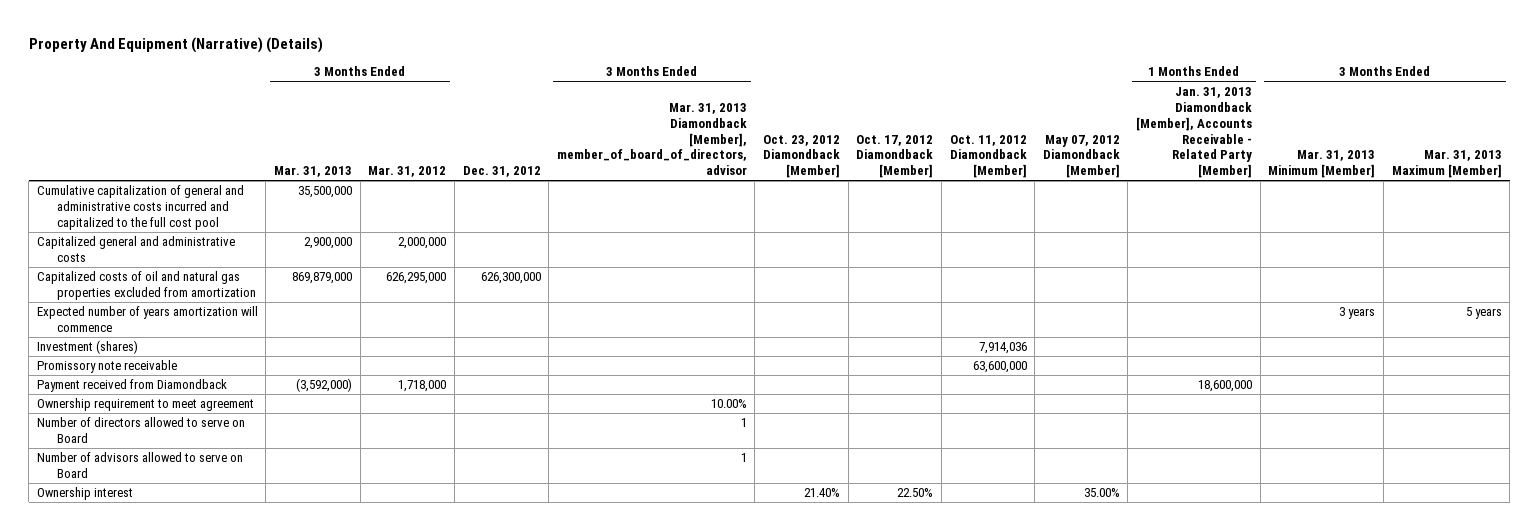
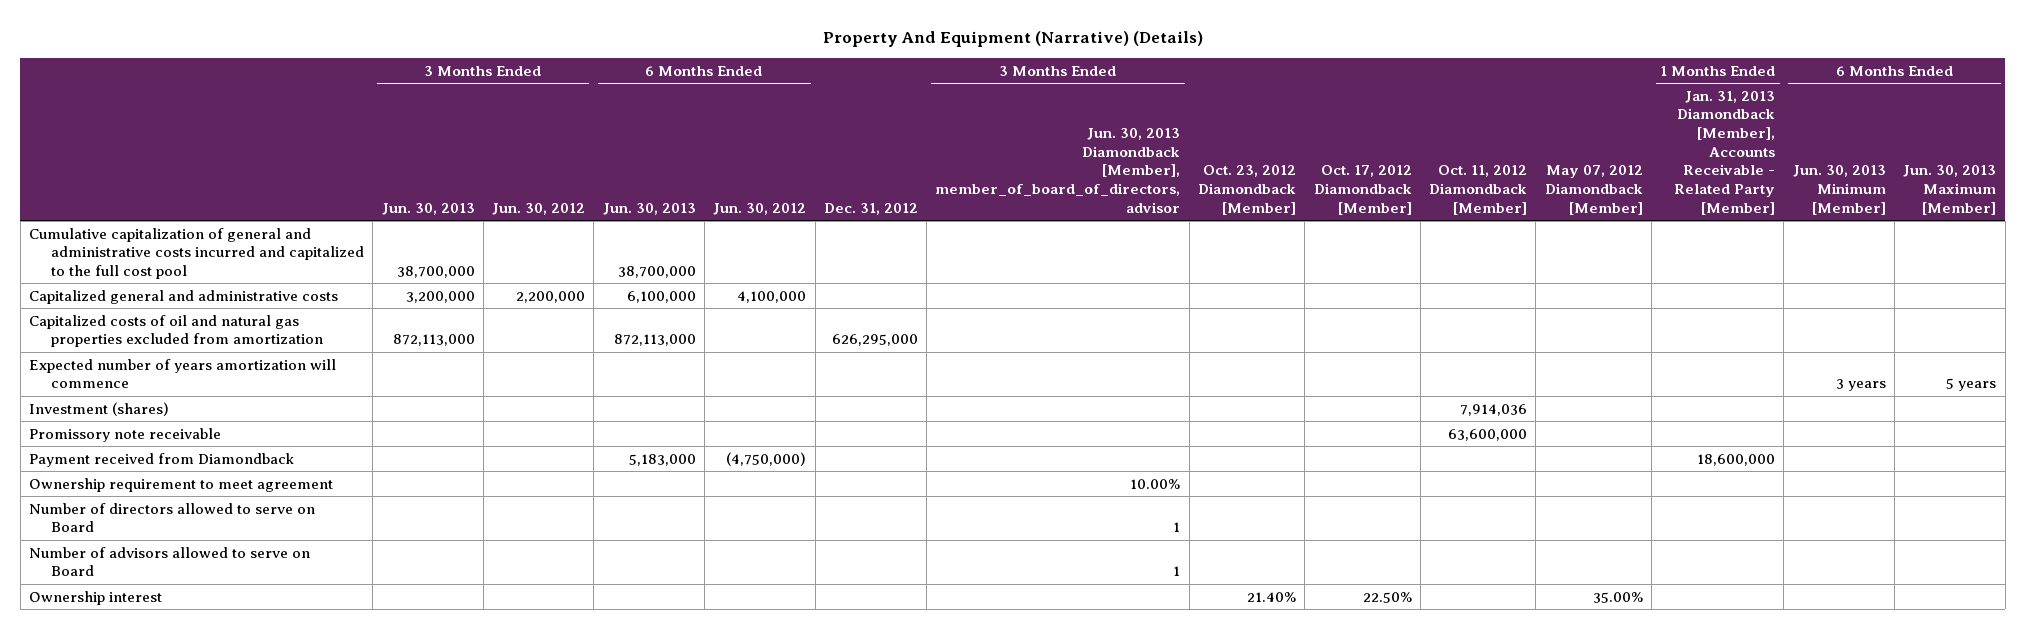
- | 3 Months Ended Mar. 31, 2013 | 3 Months Ended Mar. 31, 2012 | Dec. 31, 2012 | 3 Months Ended Mar. 31, 2013 Diamondback [Member], member_of_board_of_directors, advisor | Oct. 23, 2012 Diamondback [Member] | Oct. 17, 2012 Diamondback [Member] | Oct. 11, 2012 Diamondback [Member] | May 07, 2012 Diamondback [Member] | 1 Months Ended Jan. 31, 2013 Diamondback [Member], Accounts Receivable - Related Party [Member] | 3 Months Ended Mar. 31, 2013 Minimum [Member] | 3 Months Ended Mar. 31, 2013 Maximum [Member]
+ | 3 Months Ended Jun. 30, 2013 | 3 Months Ended Jun. 30, 2012 | 6 Months Ended Jun. 30, 2013 | 6 Months Ended Jun. 30, 2012 | Dec. 31, 2012 | 3 Months Ended Jun. 30, 2013 Diamondback [Member], member_of_board_of_directors, advisor | Oct. 23, 2012 Diamondback [Member] | Oct. 17, 2012 Diamondback [Member] | Oct. 11, 2012 Diamondback [Member] | May 07, 2012 Diamondback [Member] | 1 Months Ended Jan. 31, 2013 Diamondback [Member], Accounts Receivable - Related Party [Member] | 6 Months Ended Jun. 30, 2013 Minimum [Member] | 6 Months Ended Jun. 30, 2013 Maximum [Member]
- Capitalized costs of oil and natural gas properties excluded from amortization | 869,879,000 | 626,295,000 | 626,300,000 | | | | | | | |
+ Capitalized costs of oil and natural gas properties excluded from amortization | 872,113,000 | | 872,113,000 | | 626,295,000 | | | | | | | |

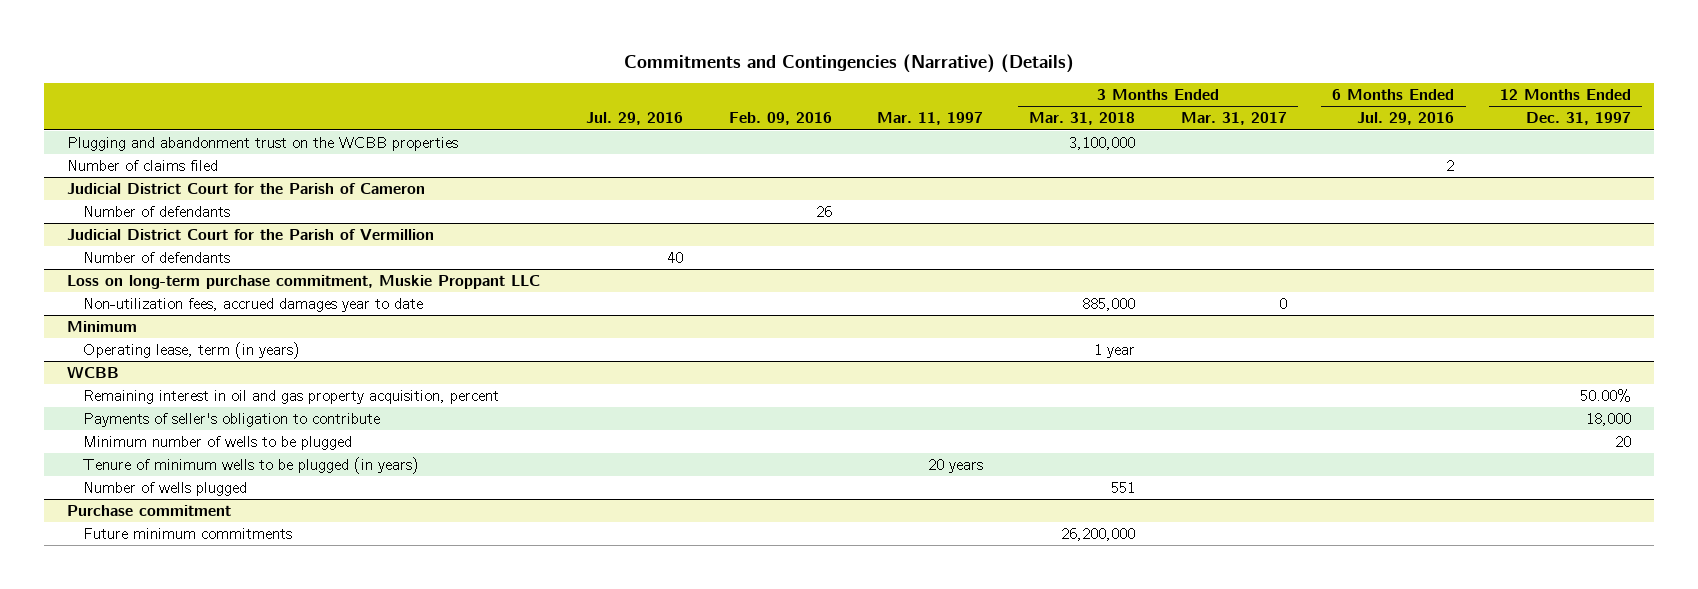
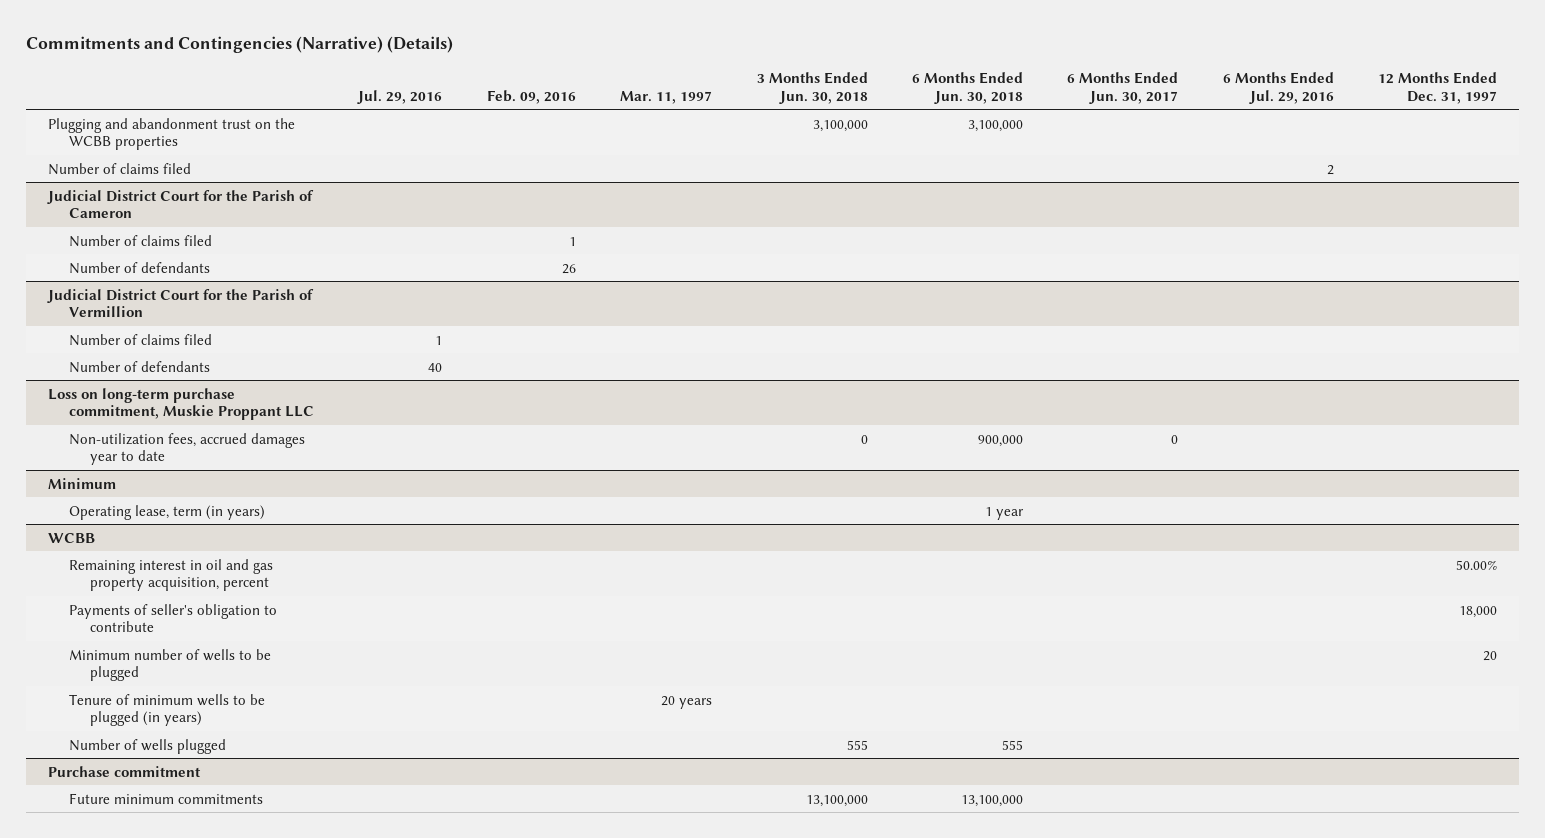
- | Jul. 29, 2016 | Feb. 09, 2016 | Mar. 11, 1997 | 3 Months Ended Mar. 31, 2018 | 3 Months Ended Mar. 31, 2017 | 6 Months Ended Jul. 29, 2016 | 12 Months Ended Dec. 31, 1997
+ | Jul. 29, 2016 | Feb. 09, 2016 | Mar. 11, 1997 | 3 Months Ended Jun. 30, 2018 | 6 Months Ended Jun. 30, 2018 | 6 Months Ended Jun. 30, 2017 | 6 Months Ended Jul. 29, 2016 | 12 Months Ended Dec. 31, 1997
@ Judicial District Court for the Parish of Cameron
+ Number of claims filed | | 1 | | | | | |
@ Judicial District Court for the Parish of Vermillion
+ Number of claims filed | 1 | | | | | | |

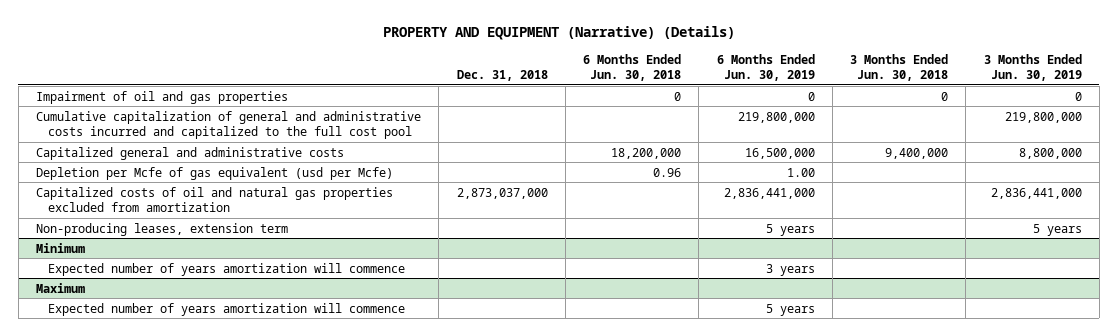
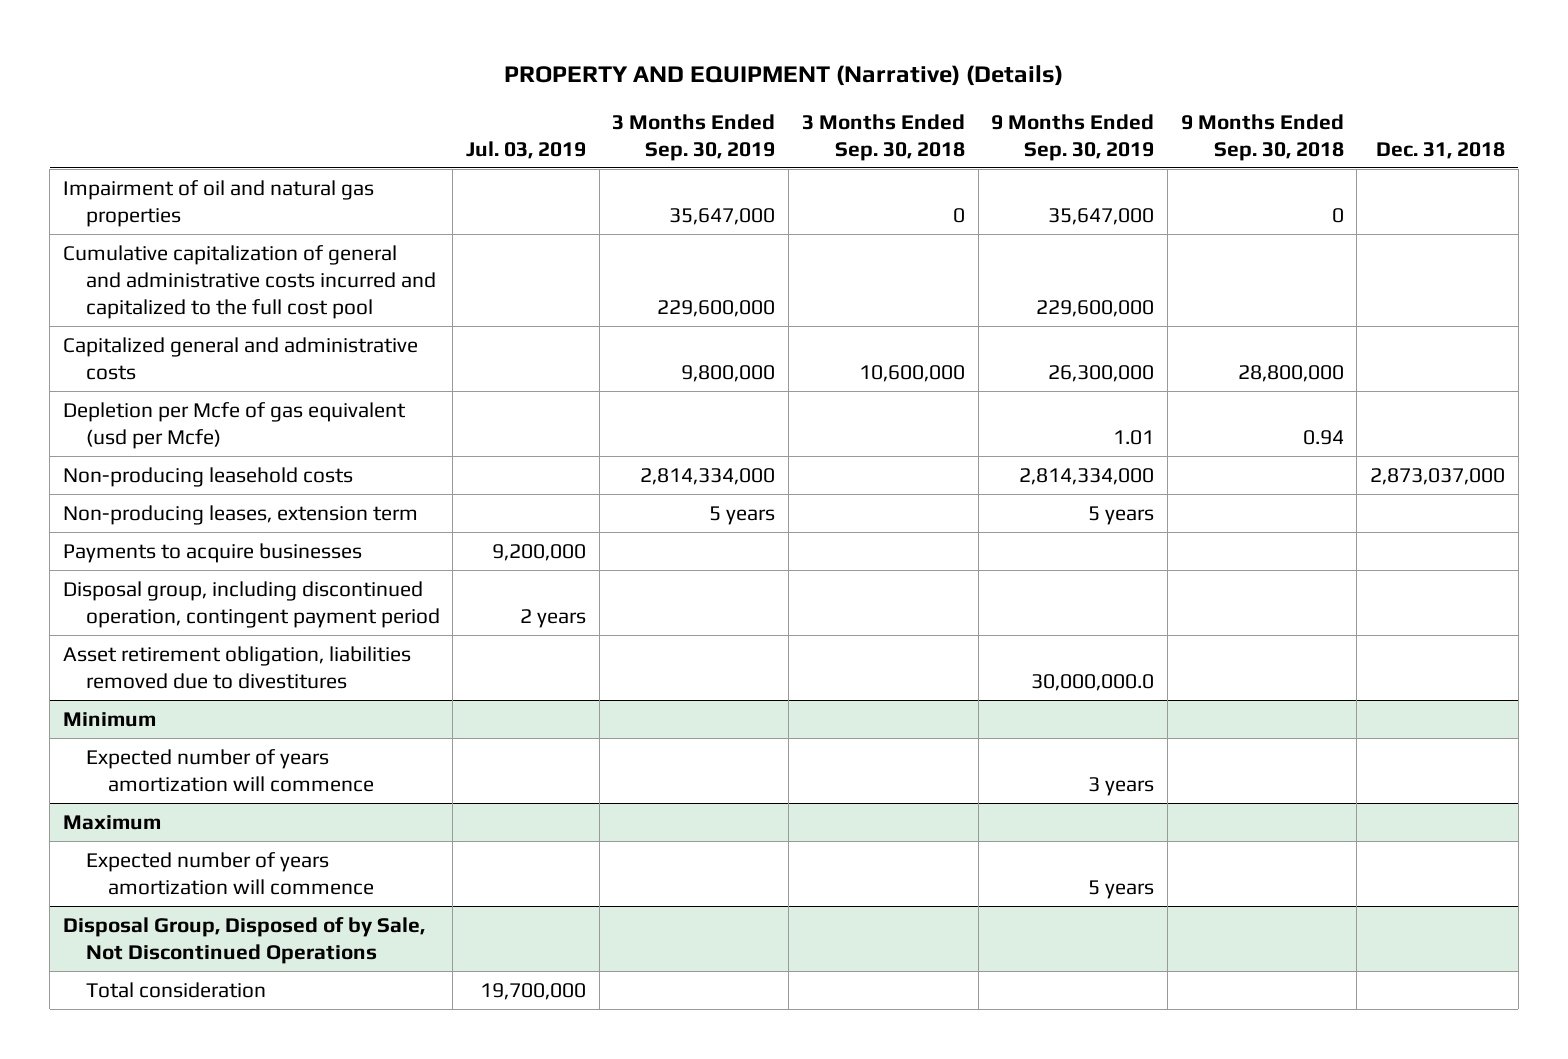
- | Dec. 31, 2018 | 6 Months Ended Jun. 30, 2018 | 6 Months Ended Jun. 30, 2019 | 3 Months Ended Jun. 30, 2018 | 3 Months Ended Jun. 30, 2019
+ | Jul. 03, 2019 | 3 Months Ended Sep. 30, 2019 | 3 Months Ended Sep. 30, 2018 | 9 Months Ended Sep. 30, 2019 | 9 Months Ended Sep. 30, 2018 | Dec. 31, 2018
- Impairment of oil and gas properties | | 0 | 0 | 0 | 0
+ Impairment of oil and natural gas properties | | 35,647,000 | 0 | 35,647,000 | 0 |
- Capitalized costs of oil and natural gas properties excluded from amortization | 2,873,037,000 | | 2,836,441,000 | | 2,836,441,000
+ Non-producing leasehold costs | | 2,814,334,000 | | 2,814,334,000 | | 2,873,037,000
+ Payments to acquire businesses | 9,200,000 | | | | |
+ Disposal group, including discontinued operation, contingent payment period | 2 years | | | | |
+ Asset retirement obligation, liabilities removed due to divestitures | | | | 30,000,000.0 | |
+ Disposal Group, Disposed of by Sale, Not Discontinued Operations
+ Total consideration | 19,700,000 | | | | |

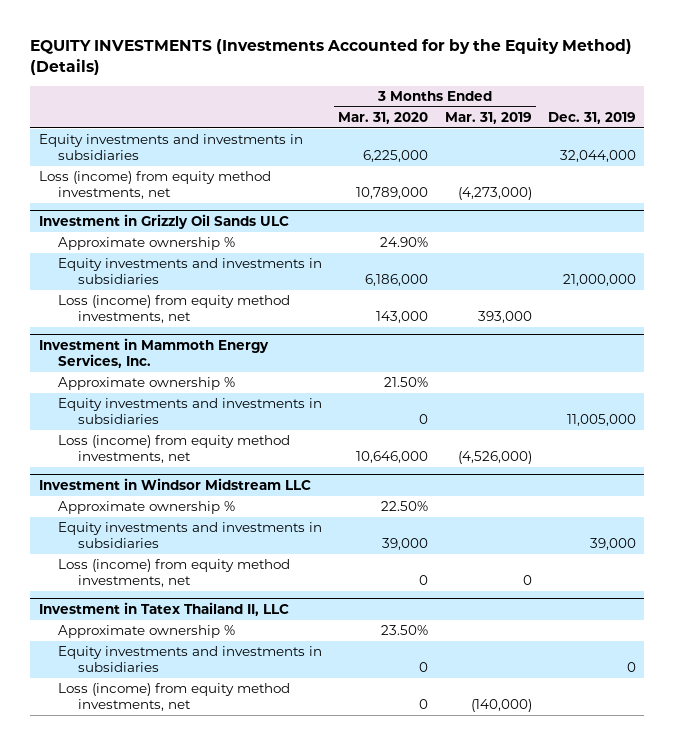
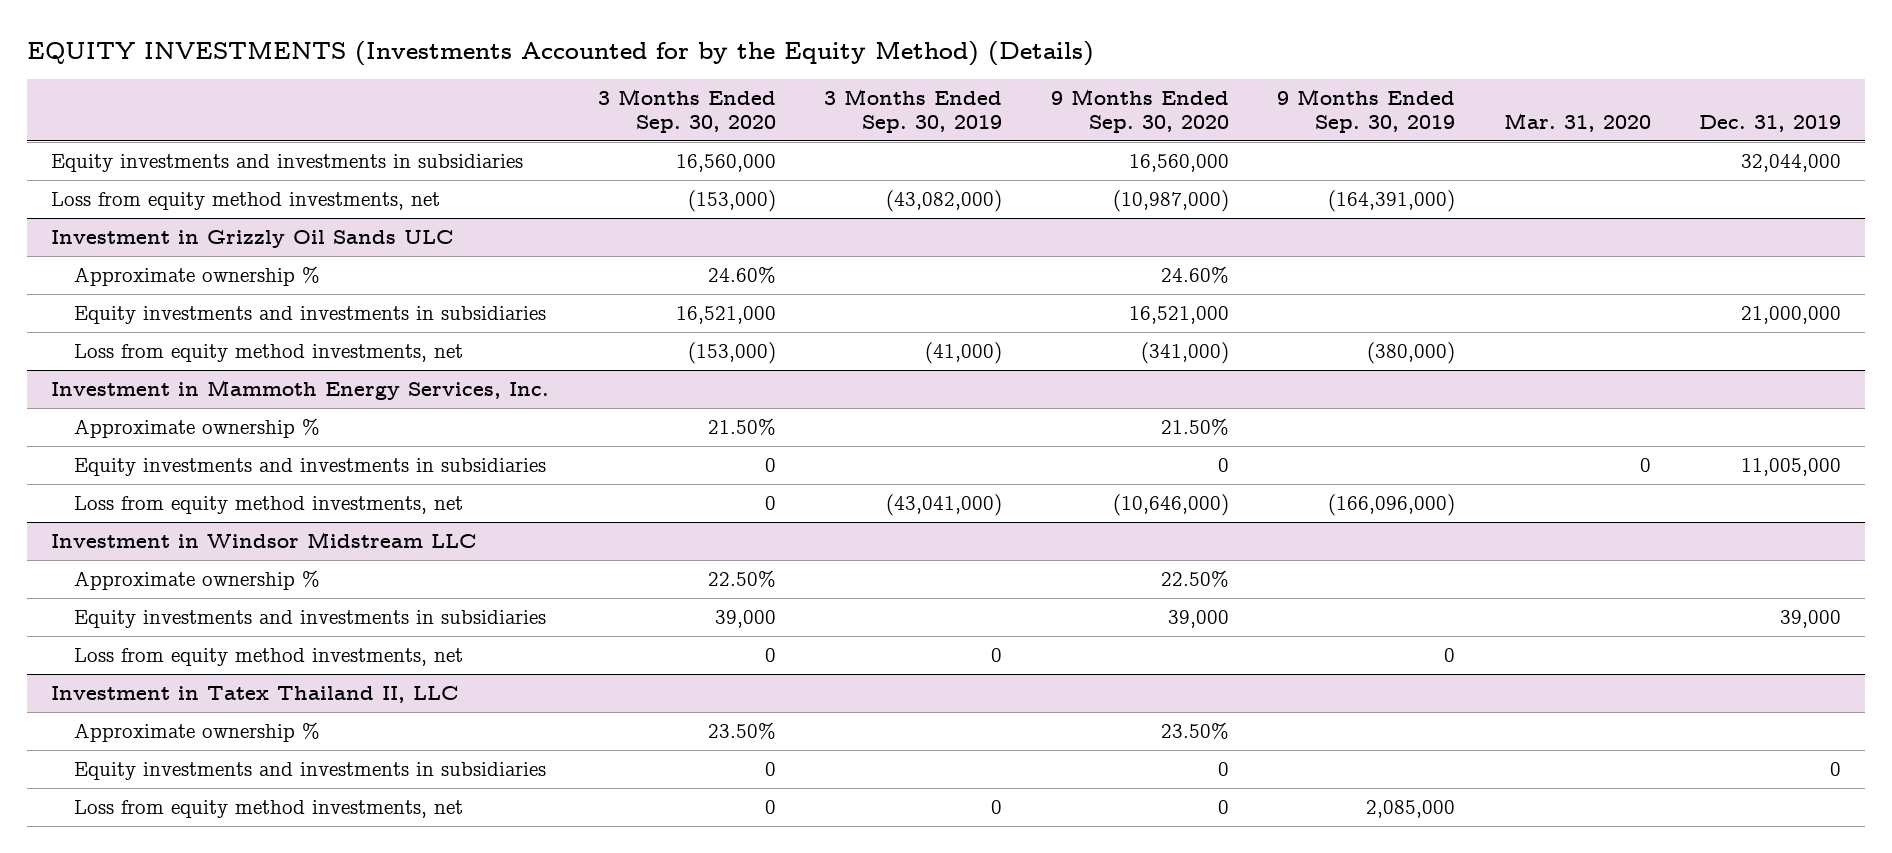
- | 3 Months Ended Mar. 31, 2020 | 3 Months Ended Mar. 31, 2019 | Dec. 31, 2019
+ | 3 Months Ended Sep. 30, 2020 | 3 Months Ended Sep. 30, 2019 | 9 Months Ended Sep. 30, 2020 | 9 Months Ended Sep. 30, 2019 | Mar. 31, 2020 | Dec. 31, 2019
- Loss (income) from equity method investments, net | 10,789,000 | (4,273,000) |
+ Loss from equity method investments, net | (153,000) | (43,082,000) | (10,987,000) | (164,391,000) | |
@ Investment in Grizzly Oil Sands ULC
- Loss (income) from equity method investments, net | 143,000 | 393,000 |
+ Loss from equity method investments, net | (153,000) | (41,000) | (341,000) | (380,000) | |
@ Investment in Mammoth Energy Services, Inc.
- Loss (income) from equity method investments, net | 10,646,000 | (4,526,000) |
+ Loss from equity method investments, net | 0 | (43,041,000) | (10,646,000) | (166,096,000) | |
@ Investment in Windsor Midstream LLC
- Loss (income) from equity method investments, net | 0 | 0 |
+ Loss from equity method investments, net | 0 | 0 | | 0 | |
@ Investment in Tatex Thailand II, LLC
- Loss (income) from equity method investments, net | 0 | (140,000) |
+ Loss from equity method investments, net | 0 | 0 | 0 | 2,085,000 | |

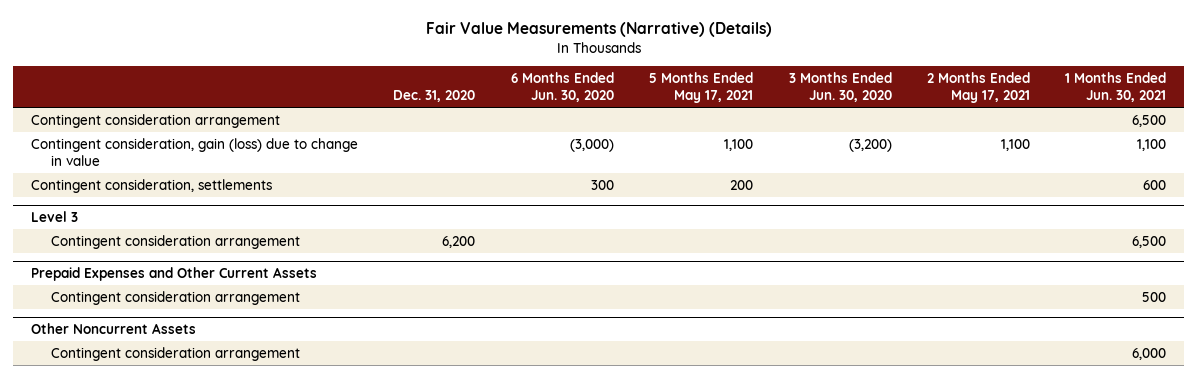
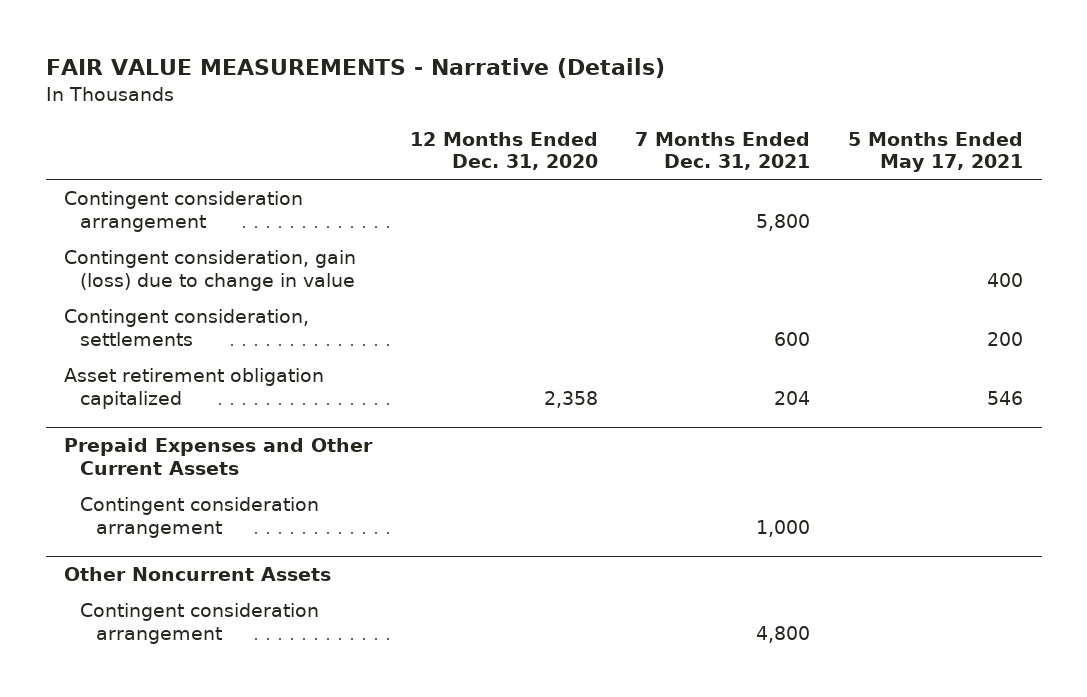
- Fair Value Measurements (Narrative) (Details)
+ FAIR VALUE MEASUREMENTS - Narrative (Details)
- | Dec. 31, 2020 | 6 Months Ended Jun. 30, 2020 | 5 Months Ended May 17, 2021 | 3 Months Ended Jun. 30, 2020 | 2 Months Ended May 17, 2021 | 1 Months Ended Jun. 30, 2021
+ | 12 Months Ended Dec. 31, 2020 | 7 Months Ended Dec. 31, 2021 | 5 Months Ended May 17, 2021
- Contingent consideration, gain (loss) due to change in value | | (3,000) | 1,100 | (3,200) | 1,100 | 1,100
+ Contingent consideration, gain (loss) due to change in value | | | 400
- Level 3
- Contingent consideration arrangement | 6,200 | | | | | 6,500
+ Asset retirement obligation capitalized | 2,358 | 204 | 546

